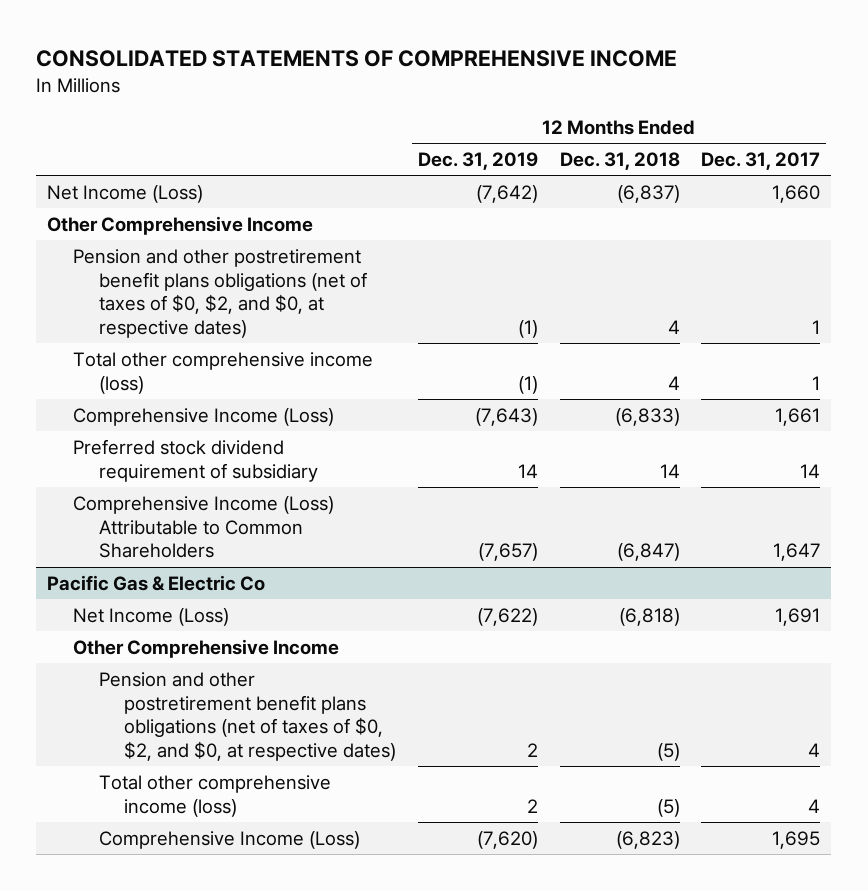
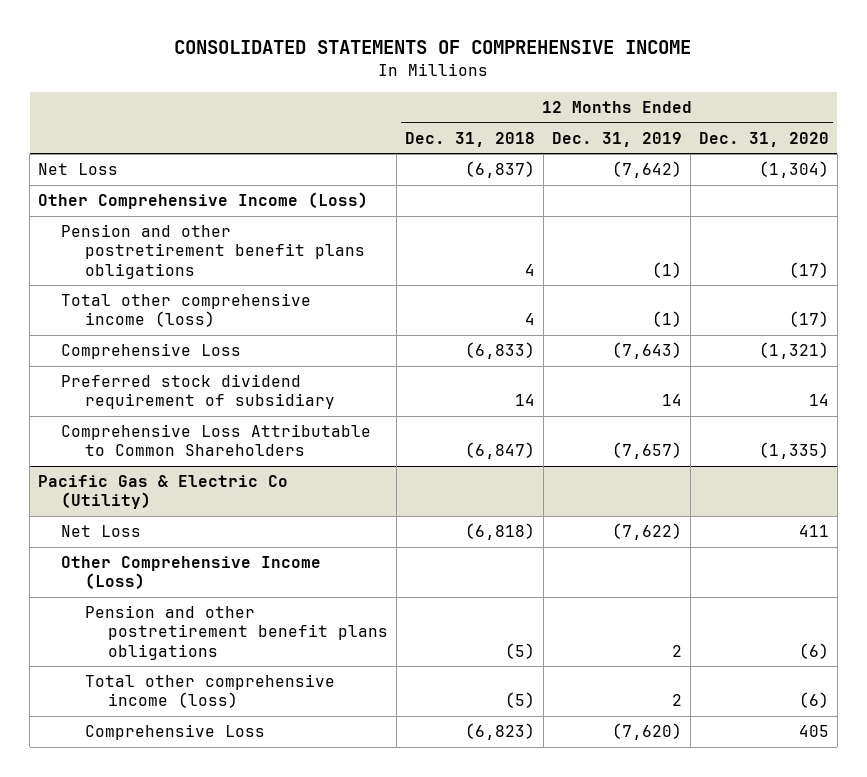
- | 12 Months Ended Dec. 31, 2019 | 12 Months Ended Dec. 31, 2018 | 12 Months Ended Dec. 31, 2017
+ | 12 Months Ended Dec. 31, 2018 | 12 Months Ended Dec. 31, 2019 | 12 Months Ended Dec. 31, 2020
- Net Income (Loss) | (7,642) | (6,837) | 1,660
- Other Comprehensive Income
- Pension and other postretirement benefit plans obligations (net of taxes of $0, $2, and $0, at respective dates) | (1) | 4 | 1
+ Net Loss | (6,837) | (7,642) | (1,304)
+ Other Comprehensive Income (Loss)
+ Pension and other postretirement benefit plans obligations | 4 | (1) | (17)
- Comprehensive Income (Loss) | (7,643) | (6,833) | 1,661
+ Comprehensive Loss | (6,833) | (7,643) | (1,321)
- Comprehensive Income (Loss) Attributable to Common Shareholders | (7,657) | (6,847) | 1,647
- Pacific Gas & Electric Co
- Net Income (Loss) | (7,622) | (6,818) | 1,691
- Other Comprehensive Income
- Pension and other postretirement benefit plans obligations (net of taxes of $0, $2, and $0, at respective dates) | 2 | (5) | 4
+ Comprehensive Loss Attributable to Common Shareholders | (6,847) | (7,657) | (1,335)
+ Pacific Gas & Electric Co (Utility)
+ Net Loss | (6,818) | (7,622) | 411
+ Other Comprehensive Income (Loss)
+ Pension and other postretirement benefit plans obligations | (5) | 2 | (6)
- Comprehensive Income (Loss) | (7,620) | (6,823) | 1,695
+ Comprehensive Loss | (6,823) | (7,620) | 405

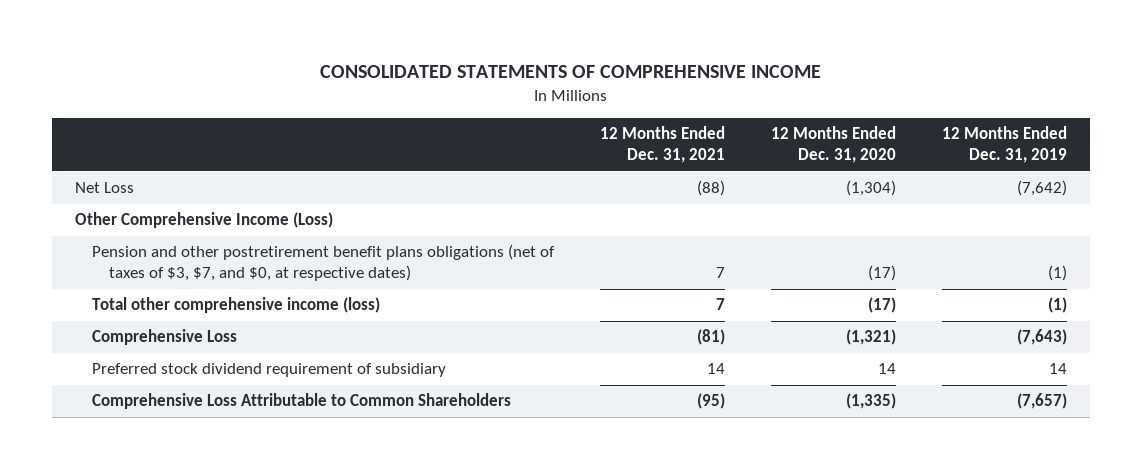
- | 12 Months Ended Dec. 31, 2018 | 12 Months Ended Dec. 31, 2019 | 12 Months Ended Dec. 31, 2020
+ | 12 Months Ended Dec. 31, 2021 | 12 Months Ended Dec. 31, 2020 | 12 Months Ended Dec. 31, 2019
- Pension and other postretirement benefit plans obligations | 4 | (1) | (17)
+ Pension and other postretirement benefit plans obligations (net of taxes of $3, $7, and $0, at respective dates) | 7 | (17) | (1)
- Pacific Gas & Electric Co (Utility)
- Net Loss | (6,818) | (7,622) | 411
- Other Comprehensive Income (Loss)
- Pension and other postretirement benefit plans obligations | (5) | 2 | (6)
- Total other comprehensive income (loss) | (5) | 2 | (6)
- Comprehensive Loss | (6,823) | (7,620) | 405

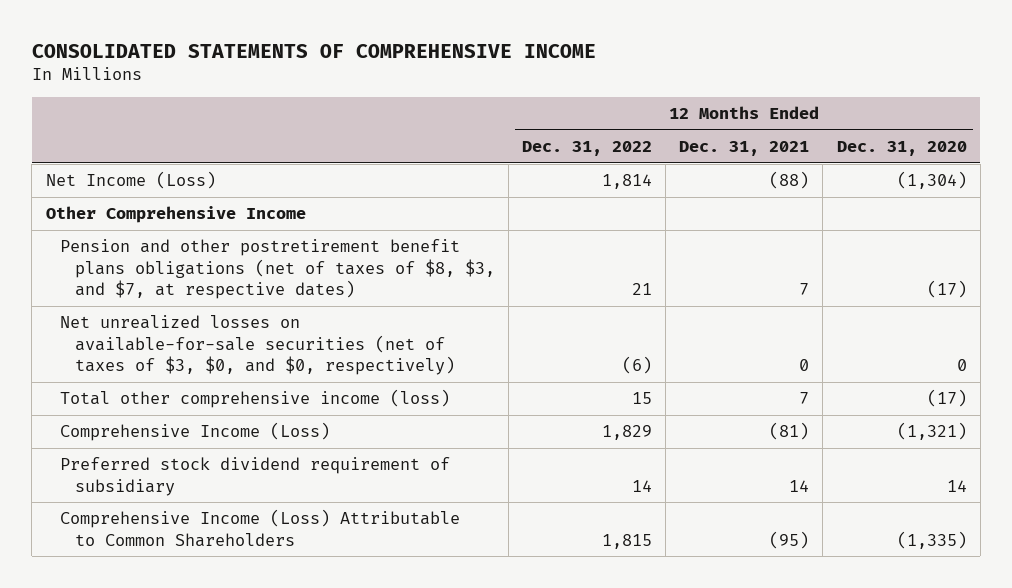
- | 12 Months Ended Dec. 31, 2021 | 12 Months Ended Dec. 31, 2020 | 12 Months Ended Dec. 31, 2019
+ | 12 Months Ended Dec. 31, 2022 | 12 Months Ended Dec. 31, 2021 | 12 Months Ended Dec. 31, 2020
- Net Loss | (88) | (1,304) | (7,642)
- Other Comprehensive Income (Loss)
- Pension and other postretirement benefit plans obligations (net of taxes of $3, $7, and $0, at respective dates) | 7 | (17) | (1)
+ Net Income (Loss) | 1,814 | (88) | (1,304)
+ Other Comprehensive Income
+ Pension and other postretirement benefit plans obligations (net of taxes of $8, $3, and $7, at respective dates) | 21 | 7 | (17)
+ Net unrealized losses on available-for-sale securities (net of taxes of $3, $0, and $0, respectively) | (6) | 0 | 0
- Comprehensive Loss | (81) | (1,321) | (7,643)
+ Comprehensive Income (Loss) | 1,829 | (81) | (1,321)
- Comprehensive Loss Attributable to Common Shareholders | (95) | (1,335) | (7,657)
+ Comprehensive Income (Loss) Attributable to Common Shareholders | 1,815 | (95) | (1,335)

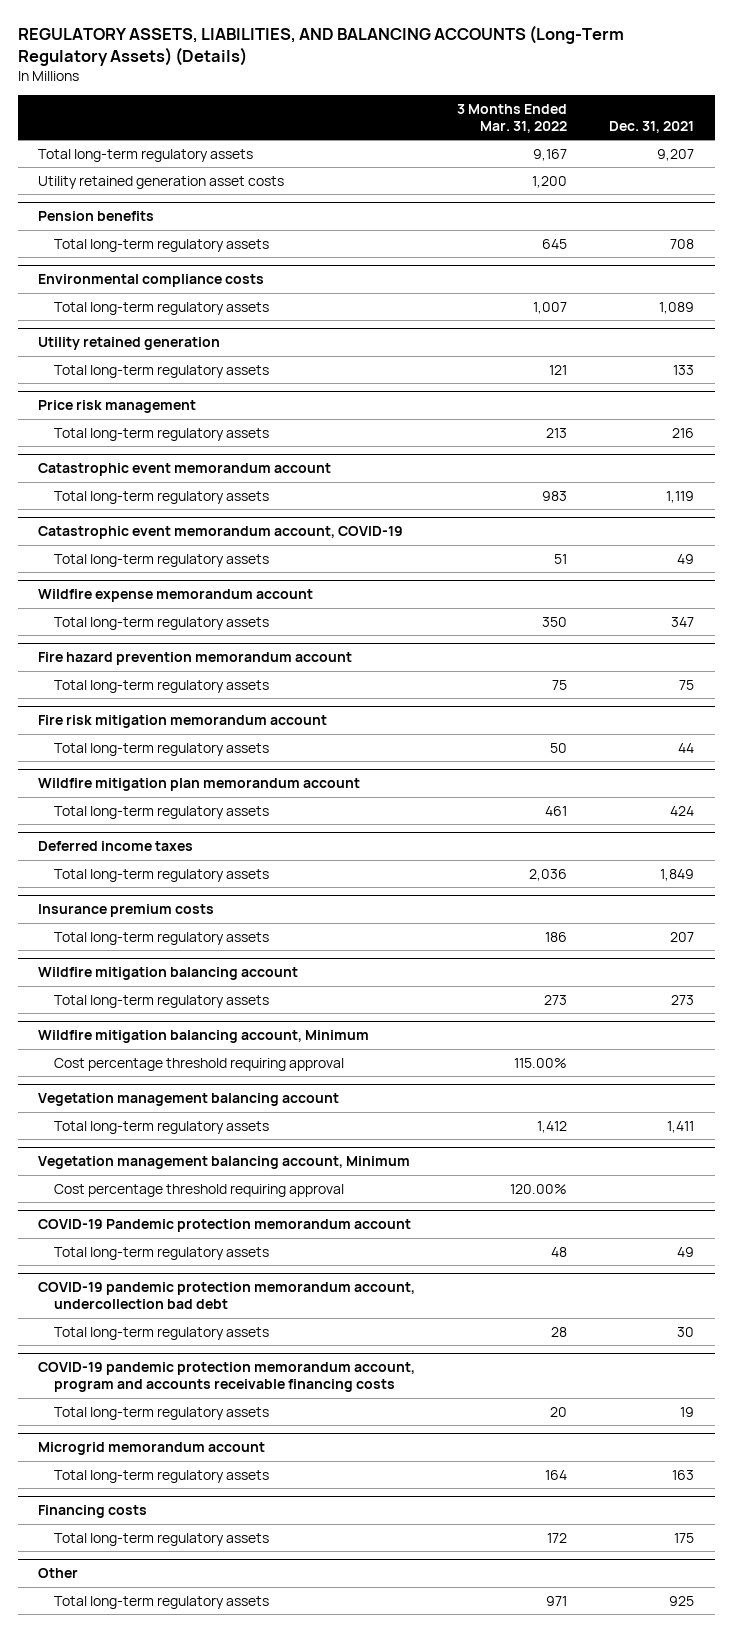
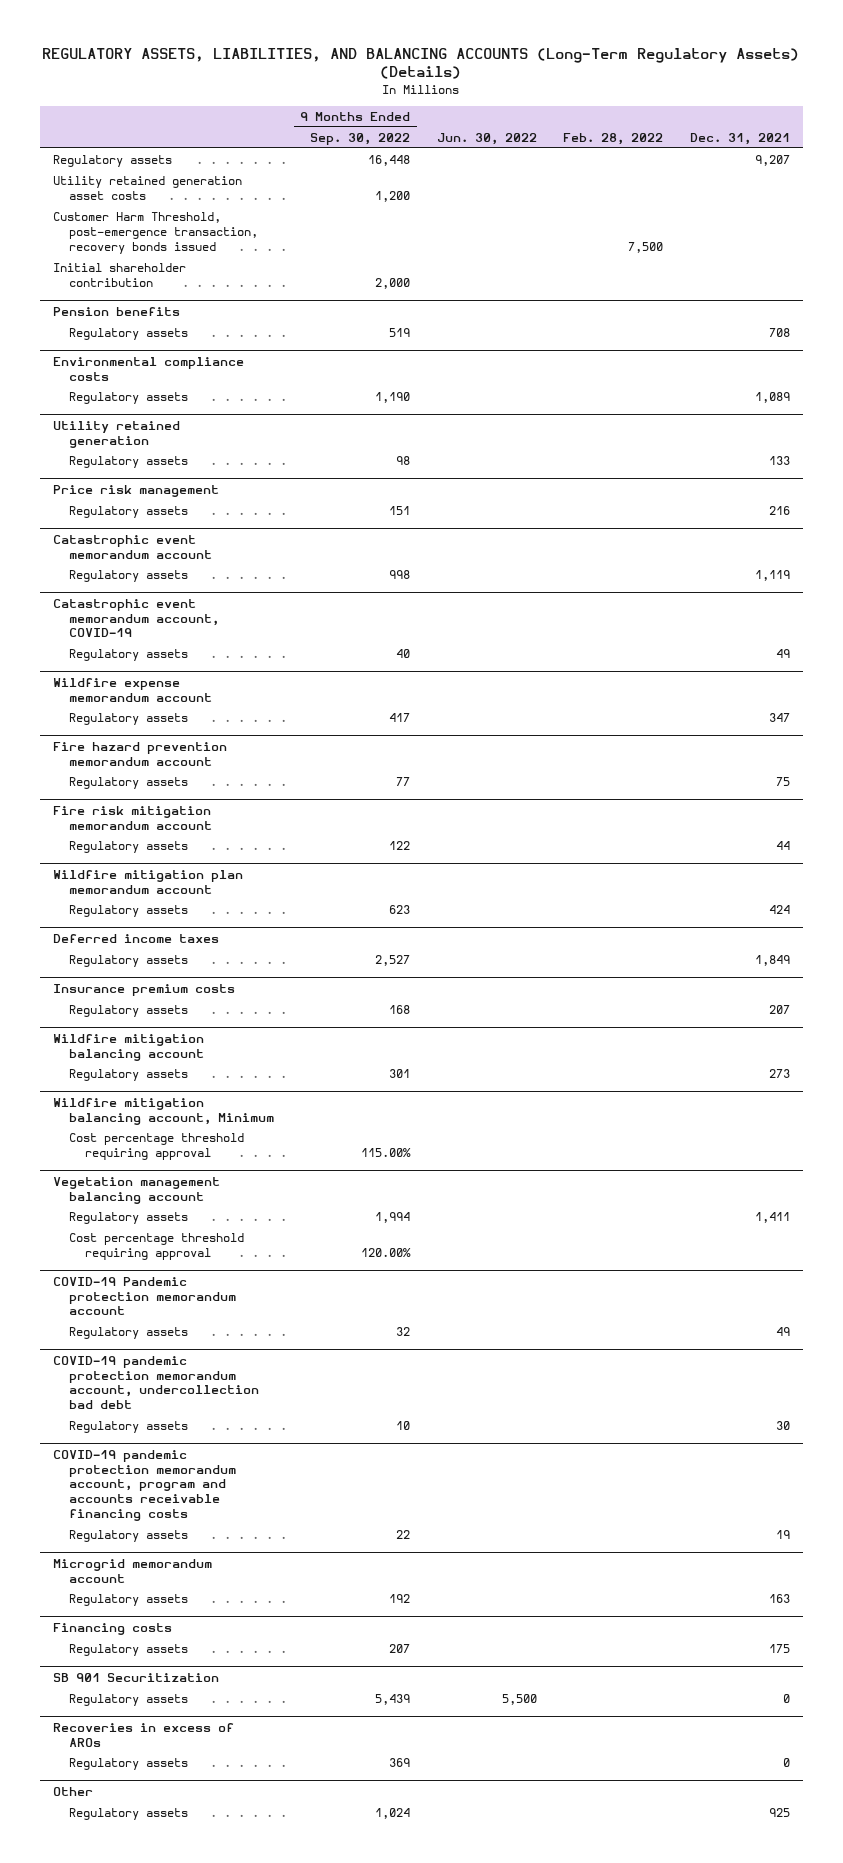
- | 3 Months Ended Mar. 31, 2022 | Dec. 31, 2021
+ | 9 Months Ended Sep. 30, 2022 | Jun. 30, 2022 | Feb. 28, 2022 | Dec. 31, 2021
- Total long-term regulatory assets | 9,167 | 9,207
+ Regulatory assets | 16,448 | | | 9,207
+ Customer Harm Threshold, post-emergence transaction, recovery bonds issued | | | 7,500 |
+ Initial shareholder contribution | 2,000 | | |
@ Pension benefits
- Total long-term regulatory assets | 645 | 708
+ Regulatory assets | 519 | | | 708
@ Environmental compliance costs
- Total long-term regulatory assets | 1,007 | 1,089
+ Regulatory assets | 1,190 | | | 1,089
@ Utility retained generation
- Total long-term regulatory assets | 121 | 133
+ Regulatory assets | 98 | | | 133
@ Price risk management
- Total long-term regulatory assets | 213 | 216
+ Regulatory assets | 151 | | | 216
@ Catastrophic event memorandum account
- Total long-term regulatory assets | 983 | 1,119
+ Regulatory assets | 998 | | | 1,119
@ Catastrophic event memorandum account, COVID-19
- Total long-term regulatory assets | 51 | 49
+ Regulatory assets | 40 | | | 49
@ Wildfire expense memorandum account
- Total long-term regulatory assets | 350 | 347
+ Regulatory assets | 417 | | | 347
@ Fire hazard prevention memorandum account
- Total long-term regulatory assets | 75 | 75
+ Regulatory assets | 77 | | | 75
@ Fire risk mitigation memorandum account
- Total long-term regulatory assets | 50 | 44
+ Regulatory assets | 122 | | | 44
@ Wildfire mitigation plan memorandum account
- Total long-term regulatory assets | 461 | 424
+ Regulatory assets | 623 | | | 424
@ Deferred income taxes
- Total long-term regulatory assets | 2,036 | 1,849
+ Regulatory assets | 2,527 | | | 1,849
@ Insurance premium costs
- Total long-term regulatory assets | 186 | 207
+ Regulatory assets | 168 | | | 207
@ Wildfire mitigation balancing account
- Total long-term regulatory assets | 273 | 273
+ Regulatory assets | 301 | | | 273
@ Vegetation management balancing account
- Total long-term regulatory assets | 1,412 | 1,411
- Vegetation management balancing account, Minimum
@ Vegetation management balancing account
+ Regulatory assets | 1,994 | | | 1,411
@ COVID-19 Pandemic protection memorandum account
- Total long-term regulatory assets | 48 | 49
+ Regulatory assets | 32 | | | 49
@ COVID-19 pandemic protection memorandum account, undercollection bad debt
- Total long-term regulatory assets | 28 | 30
+ Regulatory assets | 10 | | | 30
@ COVID-19 pandemic protection memorandum account, program and accounts receivable financing costs
- Total long-term regulatory assets | 20 | 19
+ Regulatory assets | 22 | | | 19
@ Microgrid memorandum account
- Total long-term regulatory assets | 164 | 163
+ Regulatory assets | 192 | | | 163
@ Financing costs
- Total long-term regulatory assets | 172 | 175
+ Regulatory assets | 207 | | | 175
+ SB 901 Securitization
+ Regulatory assets | 5,439 | 5,500 | | 0
+ Recoveries in excess of AROs
+ Regulatory assets | 369 | | | 0
@ Other
- Total long-term regulatory assets | 971 | 925
+ Regulatory assets | 1,024 | | | 925

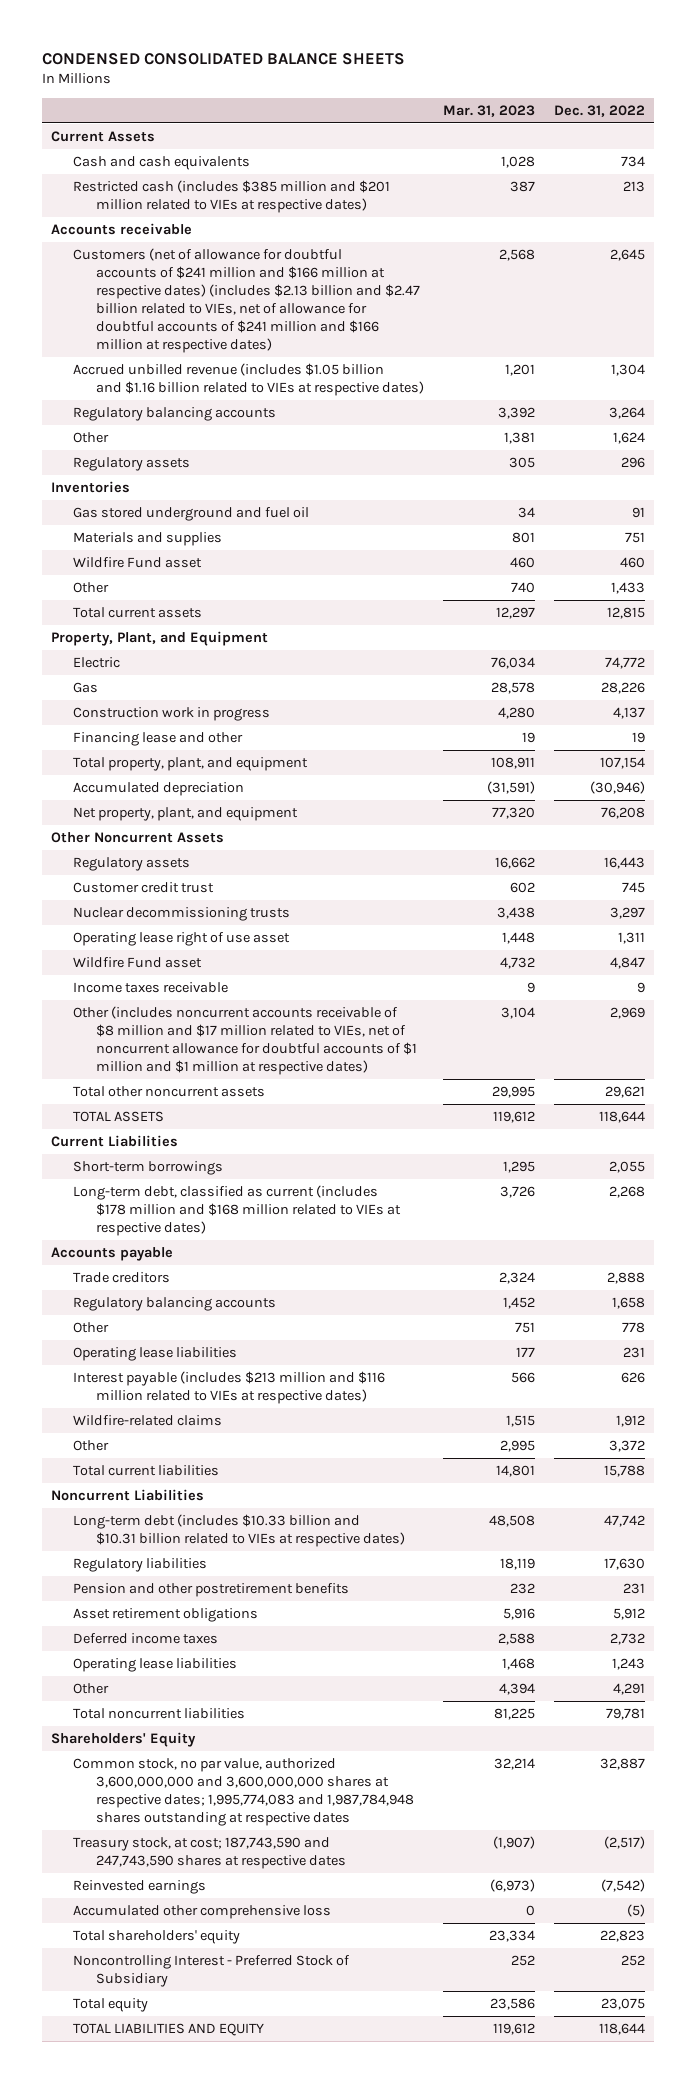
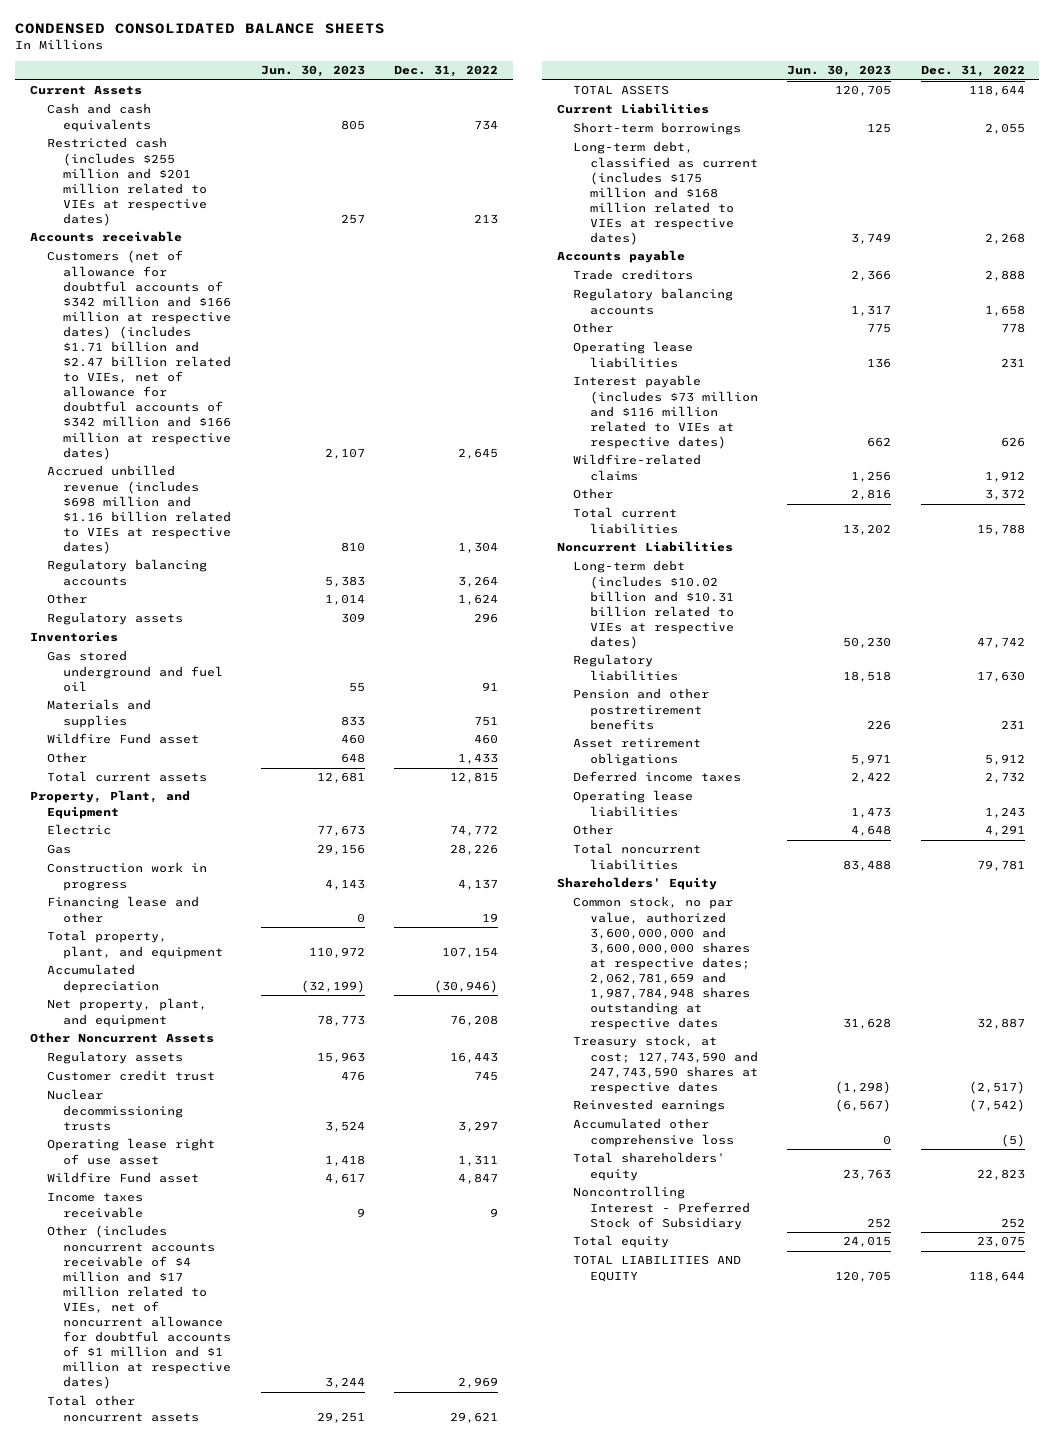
- | Mar. 31, 2023 | Dec. 31, 2022
+ | Jun. 30, 2023 | Dec. 31, 2022
- Restricted cash (includes $385 million and $201 million related to VIEs at respective dates) | 387 | 213
+ Restricted cash (includes $255 million and $201 million related to VIEs at respective dates) | 257 | 213
- Customers (net of allowance for doubtful accounts of $241 million and $166 million at respective dates) (includes $2.13 billion and $2.47 billion related to VIEs, net of allowance for doubtful accounts of $241 million and $166 million at respective dates) | 2,568 | 2,645
- Accrued unbilled revenue (includes $1.05 billion and $1.16 billion related to VIEs at respective dates) | 1,201 | 1,304
+ Customers (net of allowance for doubtful accounts of $342 million and $166 million at respective dates) (includes $1.71 billion and $2.47 billion related to VIEs, net of allowance for doubtful accounts of $342 million and $166 million at respective dates) | 2,107 | 2,645
+ Accrued unbilled revenue (includes $698 million and $1.16 billion related to VIEs at respective dates) | 810 | 1,304
- Other (includes noncurrent accounts receivable of $8 million and $17 million related to VIEs, net of noncurrent allowance for doubtful accounts of $1 million and $1 million at respective dates) | 3,104 | 2,969
+ Other (includes noncurrent accounts receivable of $4 million and $17 million related to VIEs, net of noncurrent allowance for doubtful accounts of $1 million and $1 million at respective dates) | 3,244 | 2,969
- Long-term debt, classified as current (includes $178 million and $168 million related to VIEs at respective dates) | 3,726 | 2,268
+ Long-term debt, classified as current (includes $175 million and $168 million related to VIEs at respective dates) | 3,749 | 2,268
- Interest payable (includes $213 million and $116 million related to VIEs at respective dates) | 566 | 626
+ Interest payable (includes $73 million and $116 million related to VIEs at respective dates) | 662 | 626
- Long-term debt (includes $10.33 billion and $10.31 billion related to VIEs at respective dates) | 48,508 | 47,742
+ Long-term debt (includes $10.02 billion and $10.31 billion related to VIEs at respective dates) | 50,230 | 47,742
- Common stock, no par value, authorized 3,600,000,000 and 3,600,000,000 shares at respective dates; 1,995,774,083 and 1,987,784,948 shares outstanding at respective dates | 32,214 | 32,887
- Treasury stock, at cost; 187,743,590 and 247,743,590 shares at respective dates | (1,907) | (2,517)
+ Common stock, no par value, authorized 3,600,000,000 and 3,600,000,000 shares at respective dates; 2,062,781,659 and 1,987,784,948 shares outstanding at respective dates | 31,628 | 32,887
+ Treasury stock, at cost; 127,743,590 and 247,743,590 shares at respective dates | (1,298) | (2,517)

